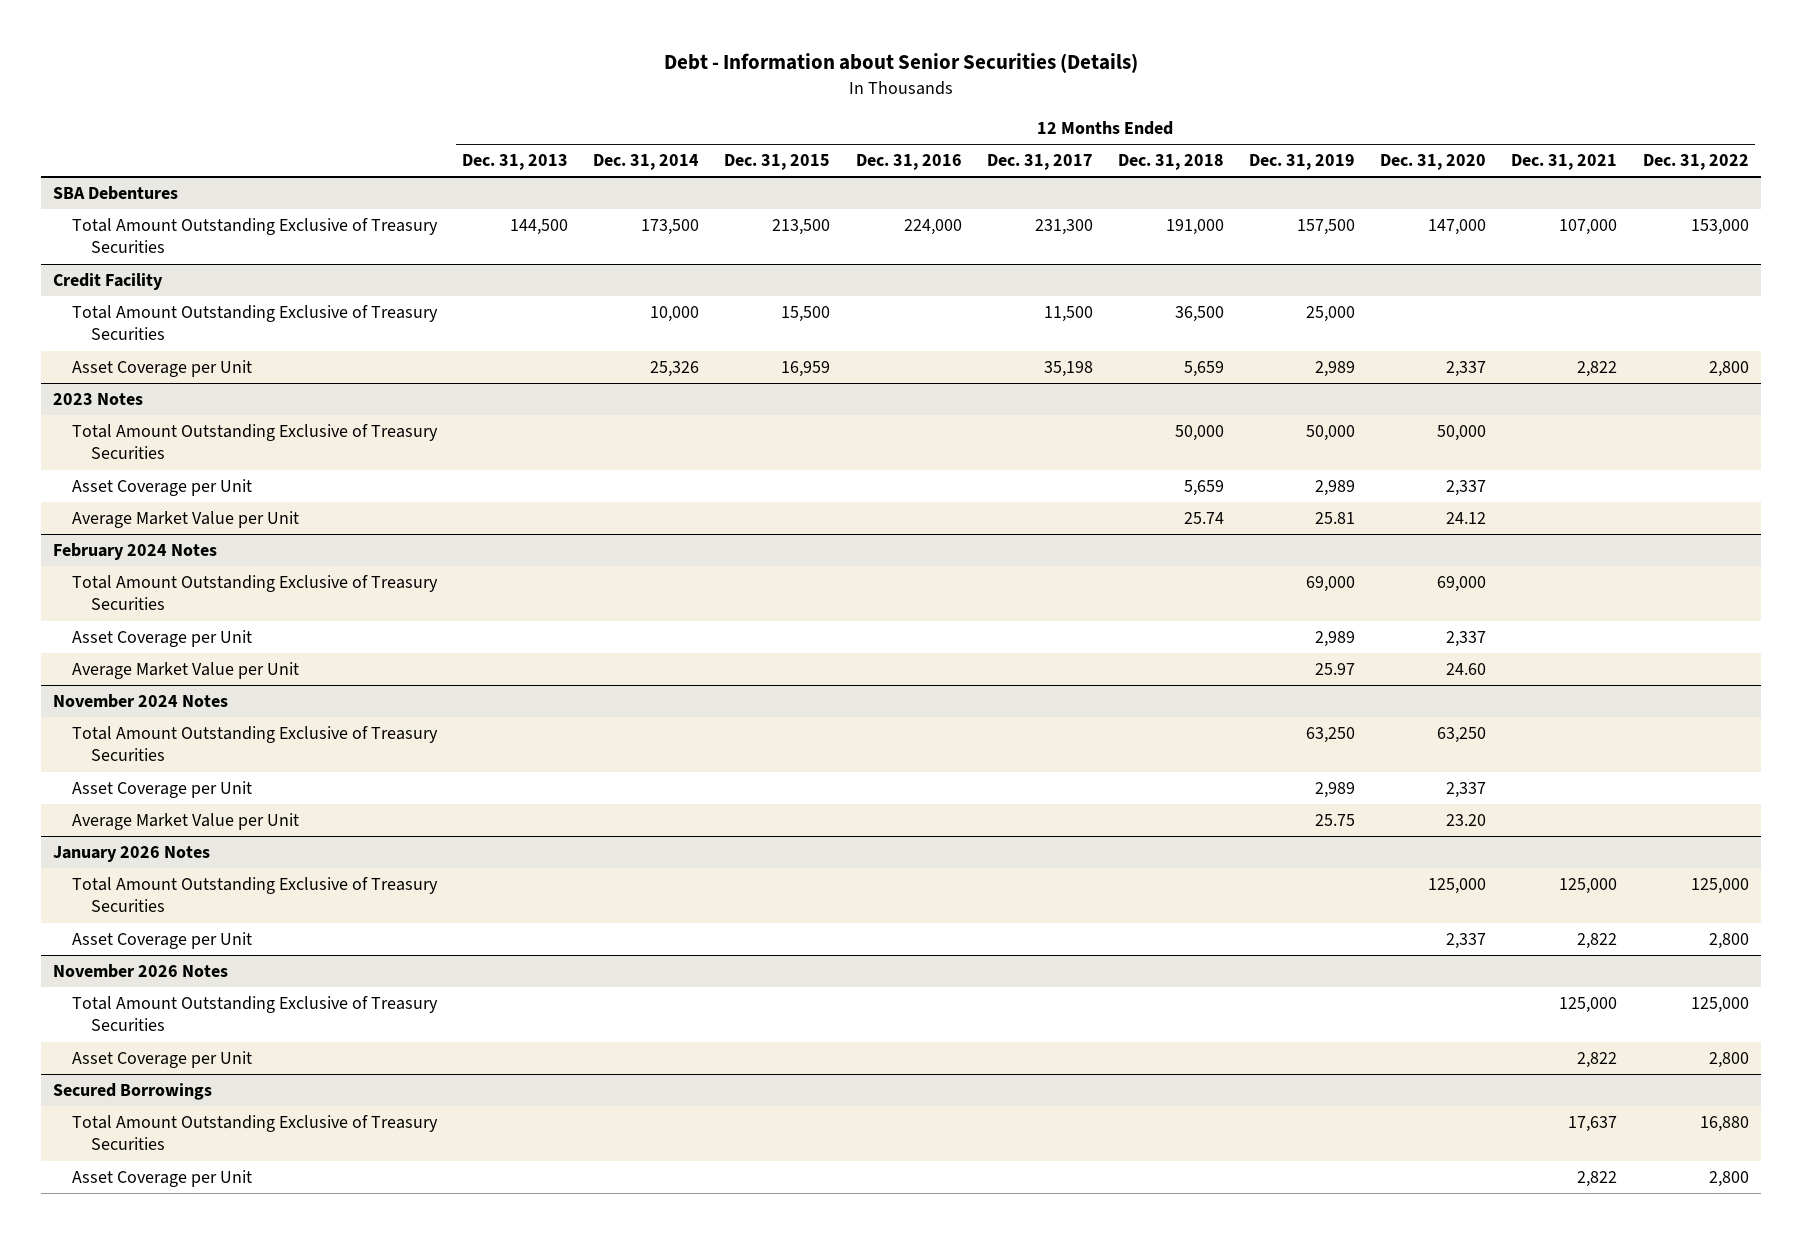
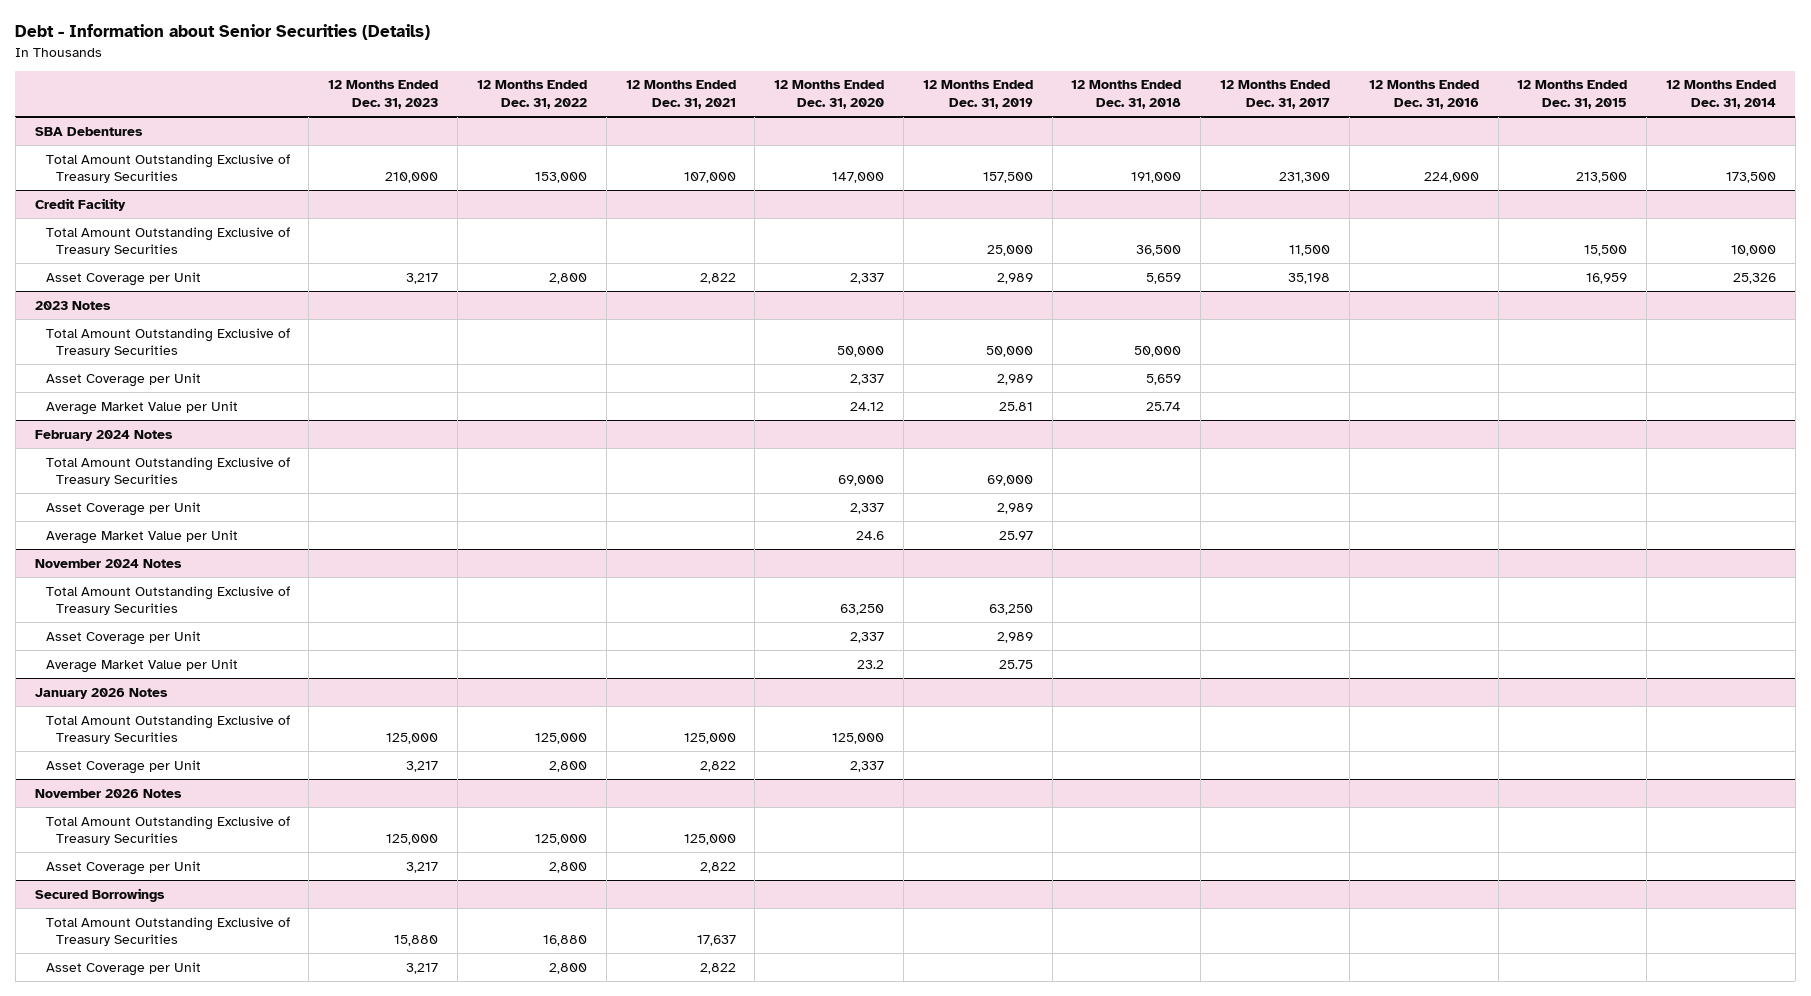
- | 12 Months Ended Dec. 31, 2013 | 12 Months Ended Dec. 31, 2014 | 12 Months Ended Dec. 31, 2015 | 12 Months Ended Dec. 31, 2016 | 12 Months Ended Dec. 31, 2017 | 12 Months Ended Dec. 31, 2018 | 12 Months Ended Dec. 31, 2019 | 12 Months Ended Dec. 31, 2020 | 12 Months Ended Dec. 31, 2021 | 12 Months Ended Dec. 31, 2022
+ | 12 Months Ended Dec. 31, 2023 | 12 Months Ended Dec. 31, 2022 | 12 Months Ended Dec. 31, 2021 | 12 Months Ended Dec. 31, 2020 | 12 Months Ended Dec. 31, 2019 | 12 Months Ended Dec. 31, 2018 | 12 Months Ended Dec. 31, 2017 | 12 Months Ended Dec. 31, 2016 | 12 Months Ended Dec. 31, 2015 | 12 Months Ended Dec. 31, 2014
@ February 2024 Notes
- Average Market Value per Unit | | | | | | | 25.97 | 24.60 | |
+ Average Market Value per Unit | | | | 24.6 | 25.97 | | | | |
@ November 2024 Notes
- Average Market Value per Unit | | | | | | | 25.75 | 23.20 | |
+ Average Market Value per Unit | | | | 23.2 | 25.75 | | | | |

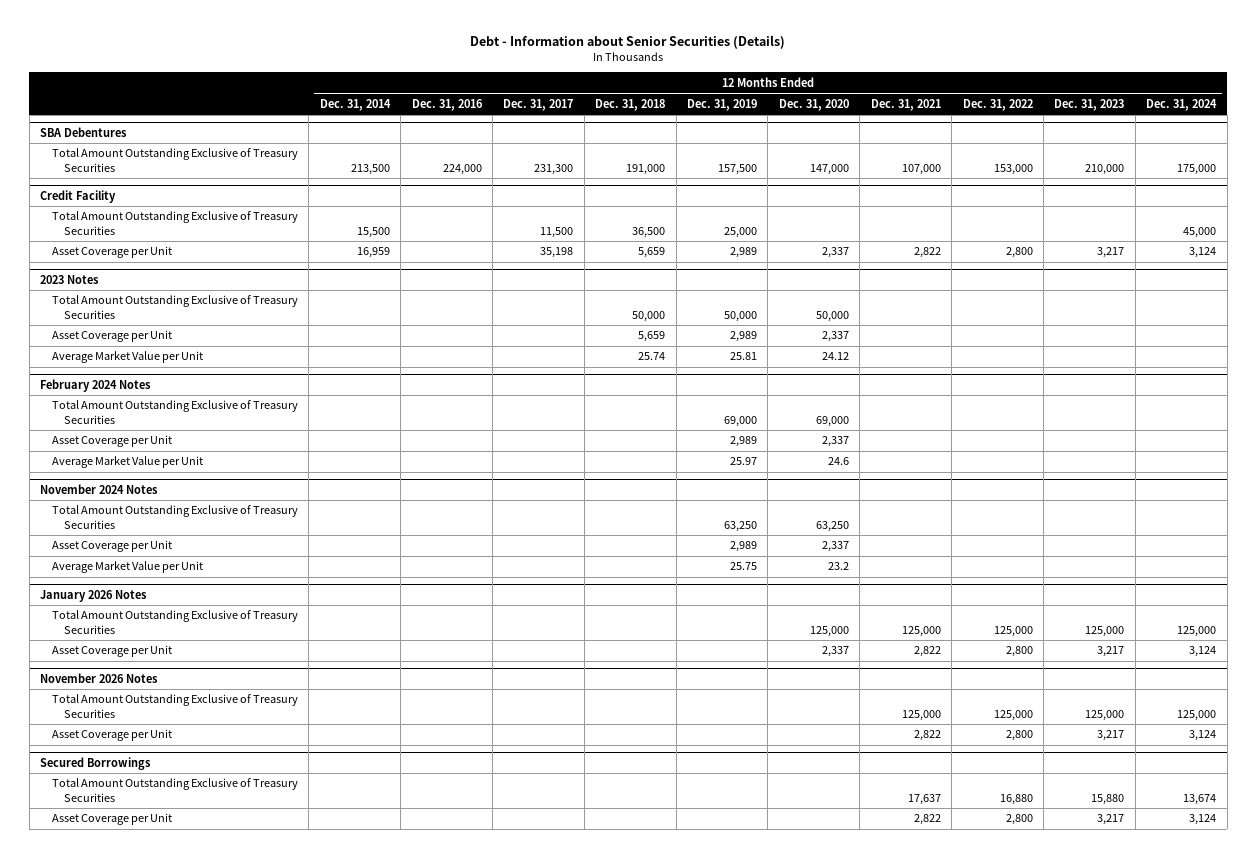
- | 12 Months Ended Dec. 31, 2023 | 12 Months Ended Dec. 31, 2022 | 12 Months Ended Dec. 31, 2021 | 12 Months Ended Dec. 31, 2020 | 12 Months Ended Dec. 31, 2019 | 12 Months Ended Dec. 31, 2018 | 12 Months Ended Dec. 31, 2017 | 12 Months Ended Dec. 31, 2016 | 12 Months Ended Dec. 31, 2015 | 12 Months Ended Dec. 31, 2014
+ | 12 Months Ended Dec. 31, 2014 | 12 Months Ended Dec. 31, 2016 | 12 Months Ended Dec. 31, 2017 | 12 Months Ended Dec. 31, 2018 | 12 Months Ended Dec. 31, 2019 | 12 Months Ended Dec. 31, 2020 | 12 Months Ended Dec. 31, 2021 | 12 Months Ended Dec. 31, 2022 | 12 Months Ended Dec. 31, 2023 | 12 Months Ended Dec. 31, 2024
@ SBA Debentures
- Total Amount Outstanding Exclusive of Treasury Securities | 210,000 | 153,000 | 107,000 | 147,000 | 157,500 | 191,000 | 231,300 | 224,000 | 213,500 | 173,500
+ Total Amount Outstanding Exclusive of Treasury Securities | 213,500 | 224,000 | 231,300 | 191,000 | 157,500 | 147,000 | 107,000 | 153,000 | 210,000 | 175,000
@ Credit Facility
- Total Amount Outstanding Exclusive of Treasury Securities | | | | | 25,000 | 36,500 | 11,500 | | 15,500 | 10,000
- Asset Coverage per Unit | 3,217 | 2,800 | 2,822 | 2,337 | 2,989 | 5,659 | 35,198 | | 16,959 | 25,326
+ Total Amount Outstanding Exclusive of Treasury Securities | 15,500 | | 11,500 | 36,500 | 25,000 | | | | | 45,000
+ Asset Coverage per Unit | 16,959 | | 35,198 | 5,659 | 2,989 | 2,337 | 2,822 | 2,800 | 3,217 | 3,124

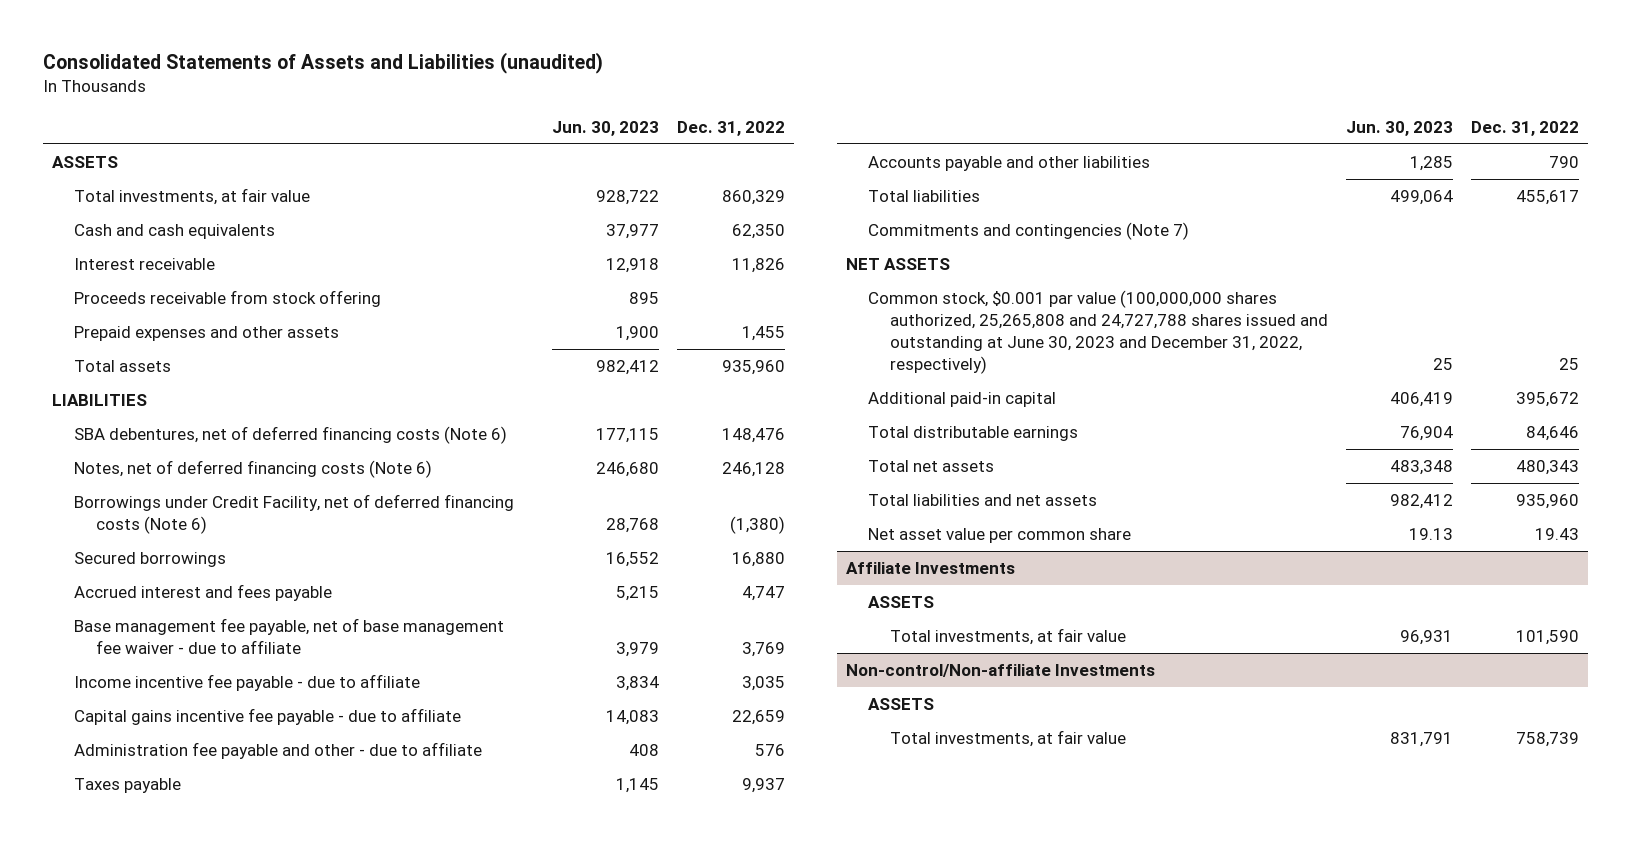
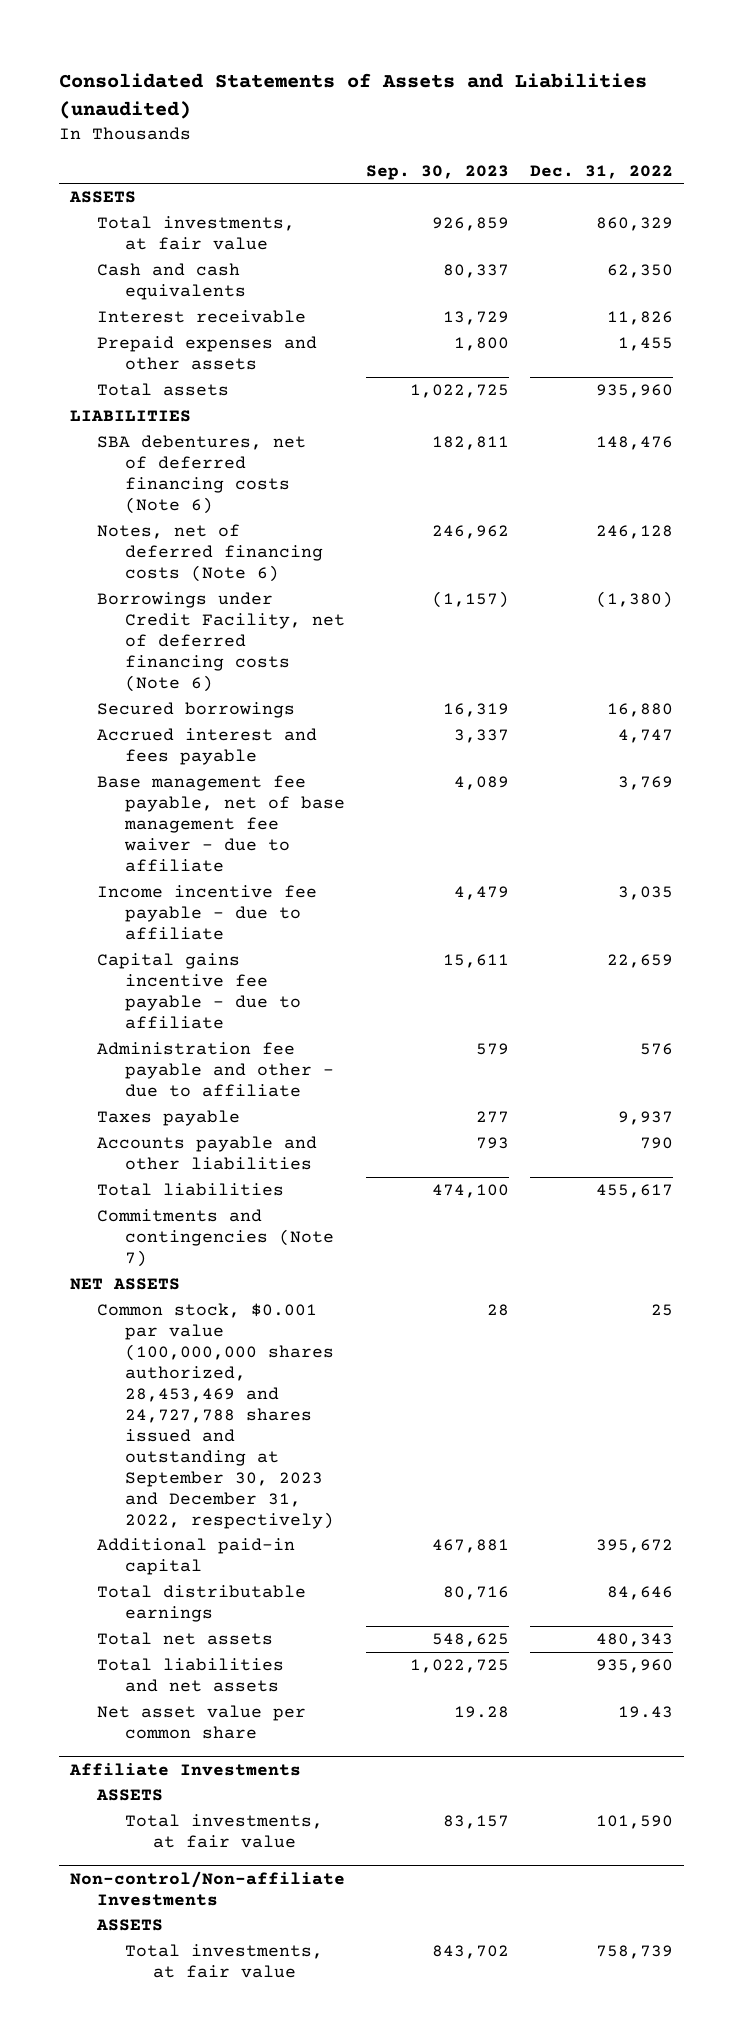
- | Jun. 30, 2023 | Dec. 31, 2022
+ | Sep. 30, 2023 | Dec. 31, 2022
- Proceeds receivable from stock offering | 895 |
- Common stock, $0.001 par value (100,000,000 shares authorized, 25,265,808 and 24,727,788 shares issued and outstanding at June 30, 2023 and December 31, 2022, respectively) | 25 | 25
+ Common stock, $0.001 par value (100,000,000 shares authorized, 28,453,469 and 24,727,788 shares issued and outstanding at September 30, 2023 and December 31, 2022, respectively) | 28 | 25

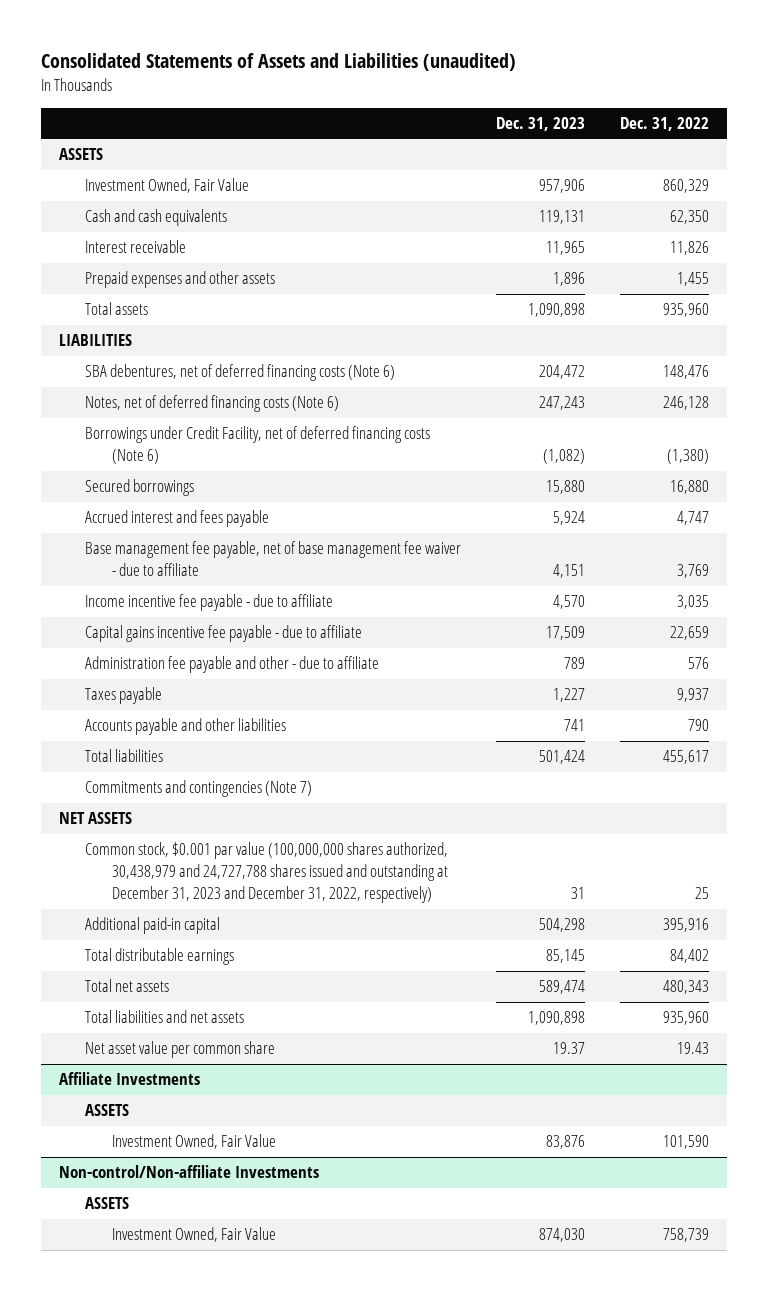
- | Sep. 30, 2023 | Dec. 31, 2022
+ | Dec. 31, 2023 | Dec. 31, 2022
- Total investments, at fair value | 926,859 | 860,329
+ Investment Owned, Fair Value | 957,906 | 860,329
- Common stock, $0.001 par value (100,000,000 shares authorized, 28,453,469 and 24,727,788 shares issued and outstanding at September 30, 2023 and December 31, 2022, respectively) | 28 | 25
- Additional paid-in capital | 467,881 | 395,672
- Total distributable earnings | 80,716 | 84,646
+ Common stock, $0.001 par value (100,000,000 shares authorized, 30,438,979 and 24,727,788 shares issued and outstanding at December 31, 2023 and December 31, 2022, respectively) | 31 | 25
+ Additional paid-in capital | 504,298 | 395,916
+ Total distributable earnings | 85,145 | 84,402
@ Affiliate Investments
- Total investments, at fair value | 83,157 | 101,590
+ Investment Owned, Fair Value | 83,876 | 101,590
@ Non-control/Non-affiliate Investments
- Total investments, at fair value | 843,702 | 758,739
+ Investment Owned, Fair Value | 874,030 | 758,739

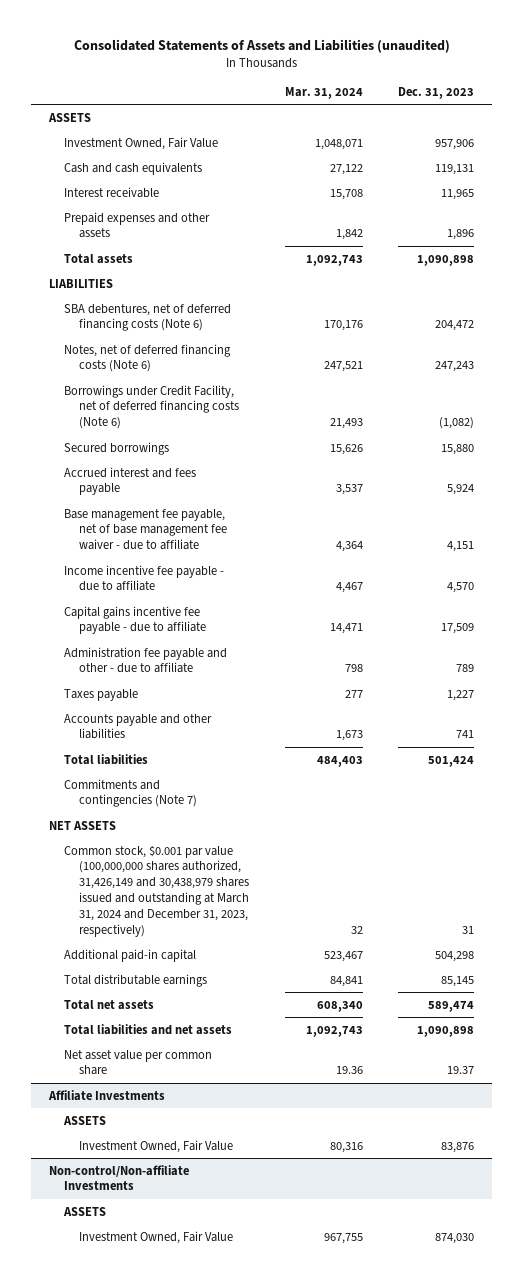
- | Dec. 31, 2023 | Dec. 31, 2022
+ | Mar. 31, 2024 | Dec. 31, 2023
- Common stock, $0.001 par value (100,000,000 shares authorized, 30,438,979 and 24,727,788 shares issued and outstanding at December 31, 2023 and December 31, 2022, respectively) | 31 | 25
+ Common stock, $0.001 par value (100,000,000 shares authorized, 31,426,149 and 30,438,979 shares issued and outstanding at March 31, 2024 and December 31, 2023, respectively) | 32 | 31

